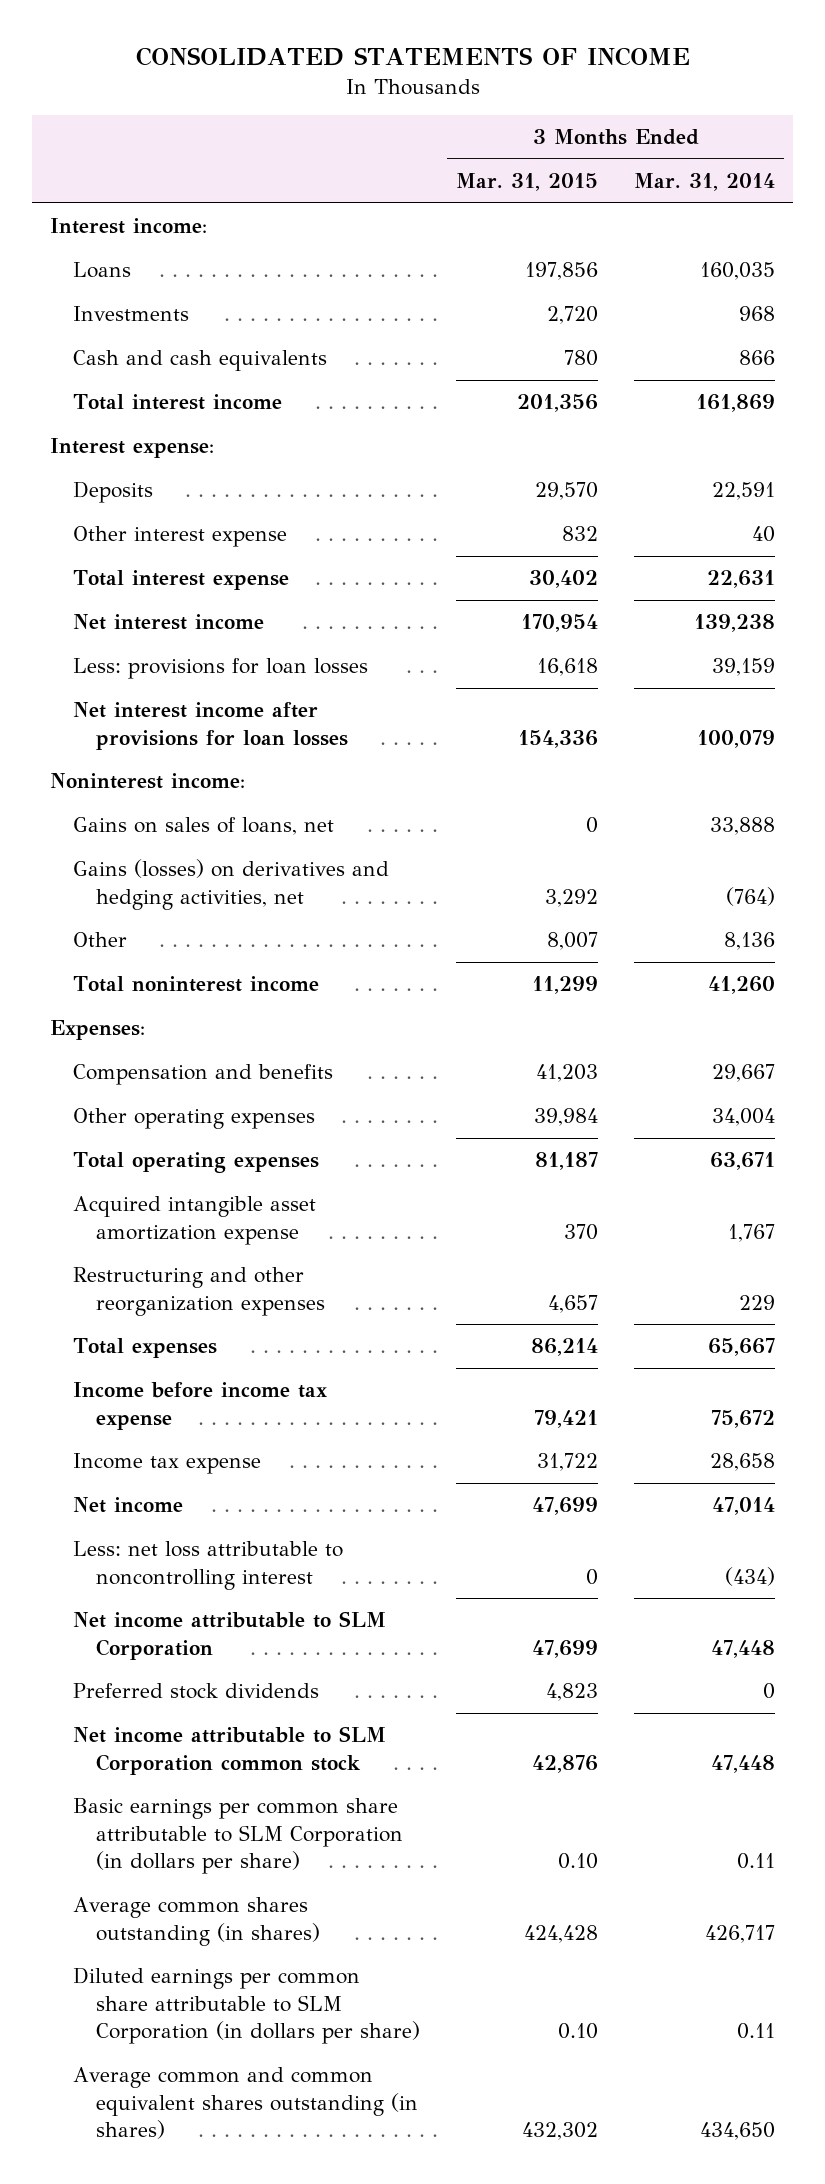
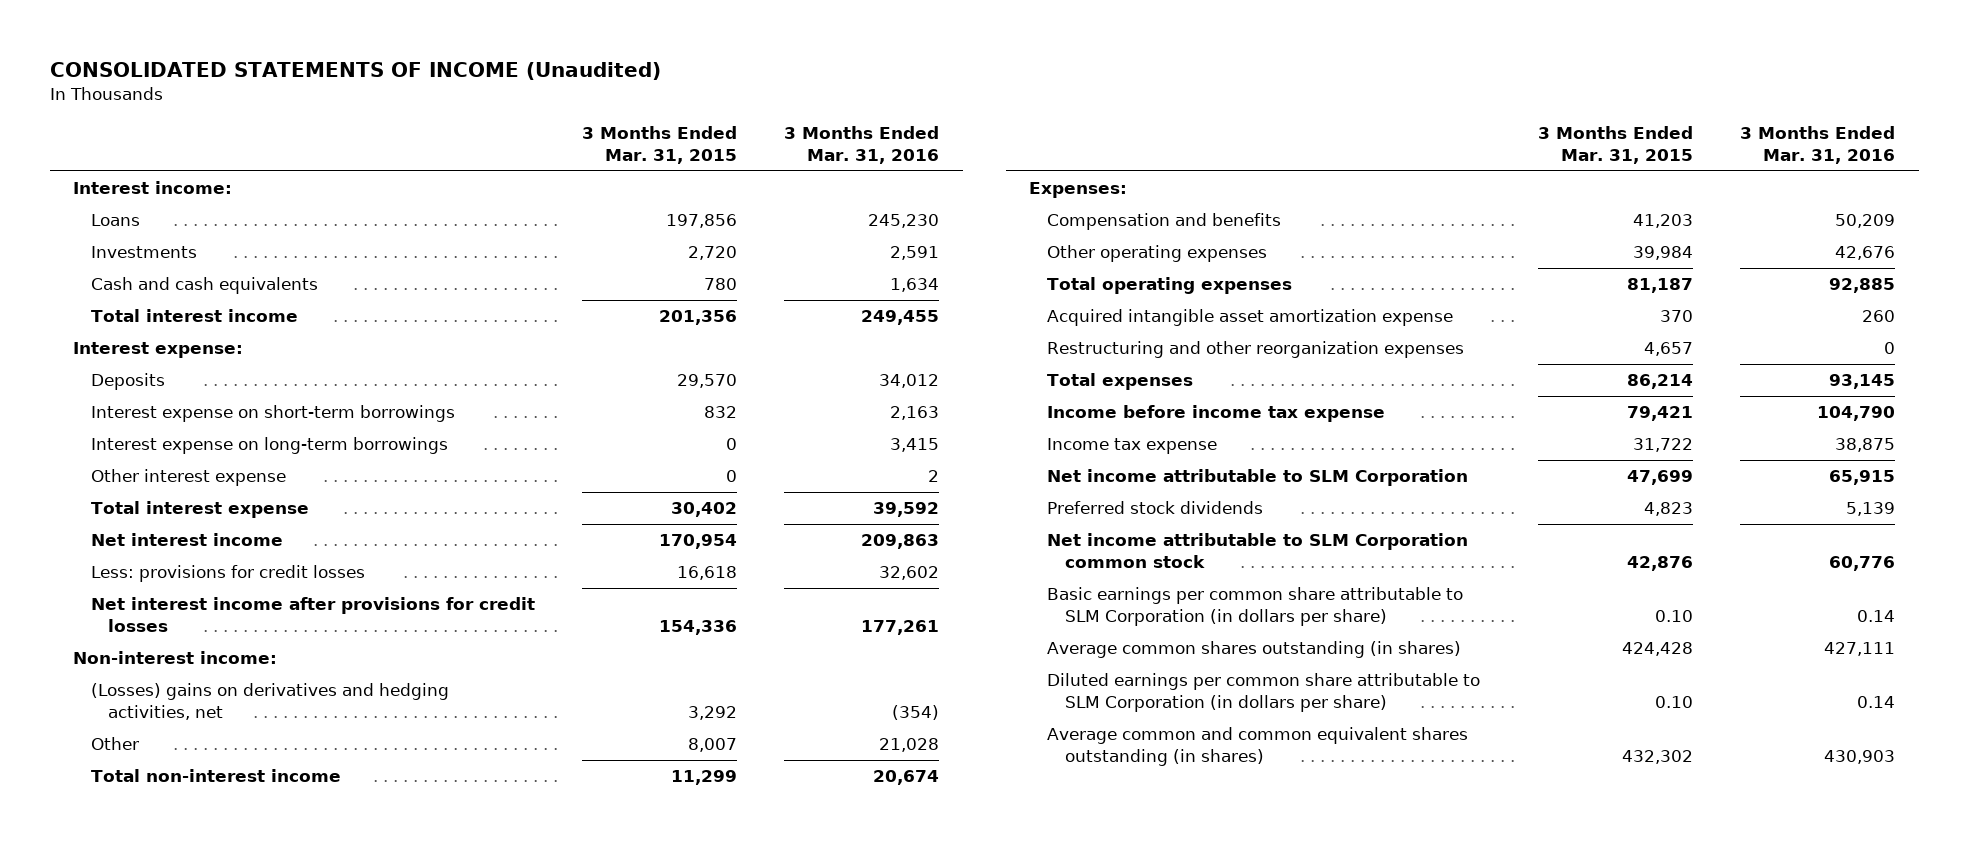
- CONSOLIDATED STATEMENTS OF INCOME
+ CONSOLIDATED STATEMENTS OF INCOME (Unaudited)
- | 3 Months Ended Mar. 31, 2015 | 3 Months Ended Mar. 31, 2014
+ | 3 Months Ended Mar. 31, 2015 | 3 Months Ended Mar. 31, 2016
- Other interest expense | 832 | 40
+ Interest expense on short-term borrowings | 832 | 2,163
+ Interest expense on long-term borrowings | 0 | 3,415
+ Other interest expense | 0 | 2
- Less: provisions for loan losses | 16,618 | 39,159
- Net interest income after provisions for loan losses | 154,336 | 100,079
- Noninterest income:
- Gains on sales of loans, net | 0 | 33,888
- Gains (losses) on derivatives and hedging activities, net | 3,292 | (764)
+ Less: provisions for credit losses | 16,618 | 32,602
+ Net interest income after provisions for credit losses | 154,336 | 177,261
+ Non-interest income:
+ (Losses) gains on derivatives and hedging activities, net | 3,292 | (354)
- Total noninterest income | 11,299 | 41,260
+ Total non-interest income | 11,299 | 20,674
- Net income | 47,699 | 47,014
- Less: net loss attributable to noncontrolling interest | 0 | (434)

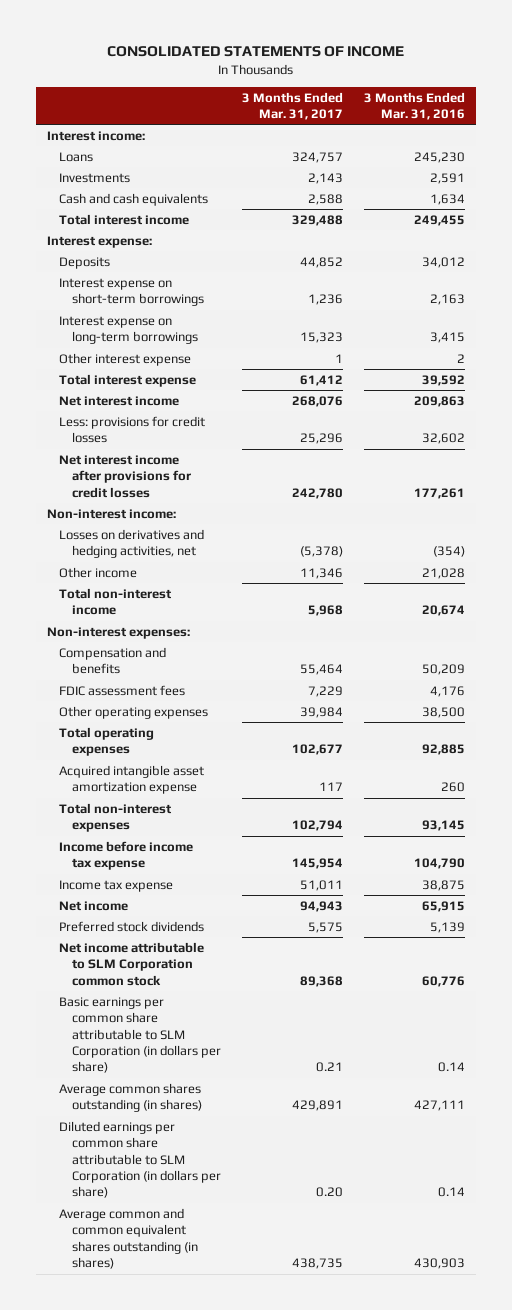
- CONSOLIDATED STATEMENTS OF INCOME (Unaudited)
+ CONSOLIDATED STATEMENTS OF INCOME
- | 3 Months Ended Mar. 31, 2015 | 3 Months Ended Mar. 31, 2016
+ | 3 Months Ended Mar. 31, 2017 | 3 Months Ended Mar. 31, 2016
- (Losses) gains on derivatives and hedging activities, net | 3,292 | (354)
- Other | 8,007 | 21,028
+ Losses on derivatives and hedging activities, net | (5,378) | (354)
+ Other income | 11,346 | 21,028
- Expenses:
+ Non-interest expenses:
- Other operating expenses | 39,984 | 42,676
+ FDIC assessment fees | 7,229 | 4,176
+ Other operating expenses | 39,984 | 38,500
- Restructuring and other reorganization expenses | 4,657 | 0
- Total expenses | 86,214 | 93,145
+ Total non-interest expenses | 102,794 | 93,145
- Net income attributable to SLM Corporation | 47,699 | 65,915
+ Net income | 94,943 | 65,915

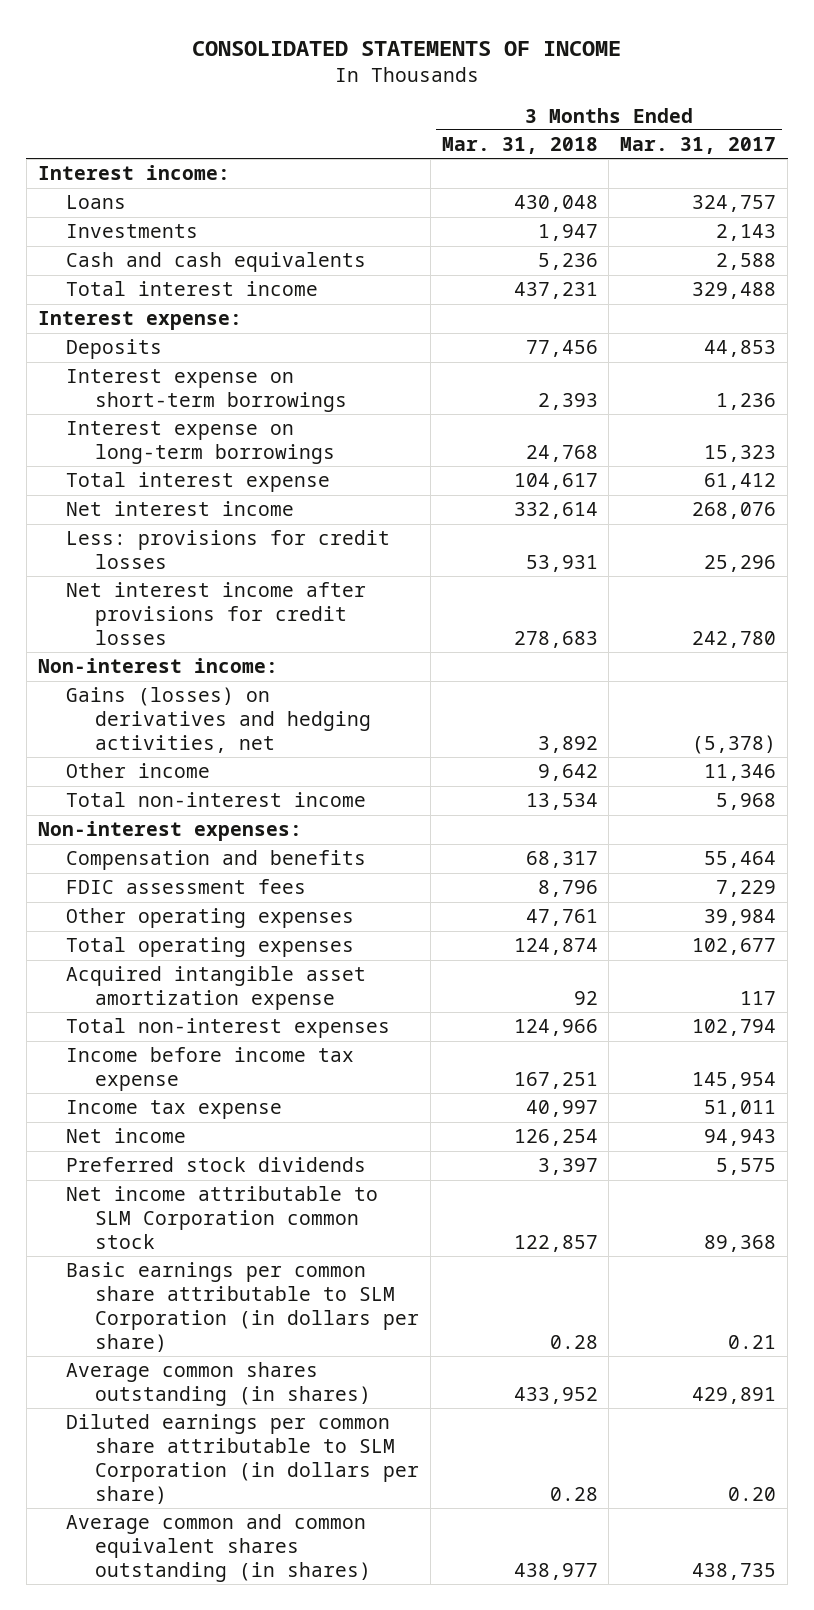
- | 3 Months Ended Mar. 31, 2017 | 3 Months Ended Mar. 31, 2016
+ | 3 Months Ended Mar. 31, 2018 | 3 Months Ended Mar. 31, 2017
- Deposits | 44,852 | 34,012
+ Deposits | 77,456 | 44,853
- Other interest expense | 1 | 2
- Losses on derivatives and hedging activities, net | (5,378) | (354)
+ Gains (losses) on derivatives and hedging activities, net | 3,892 | (5,378)

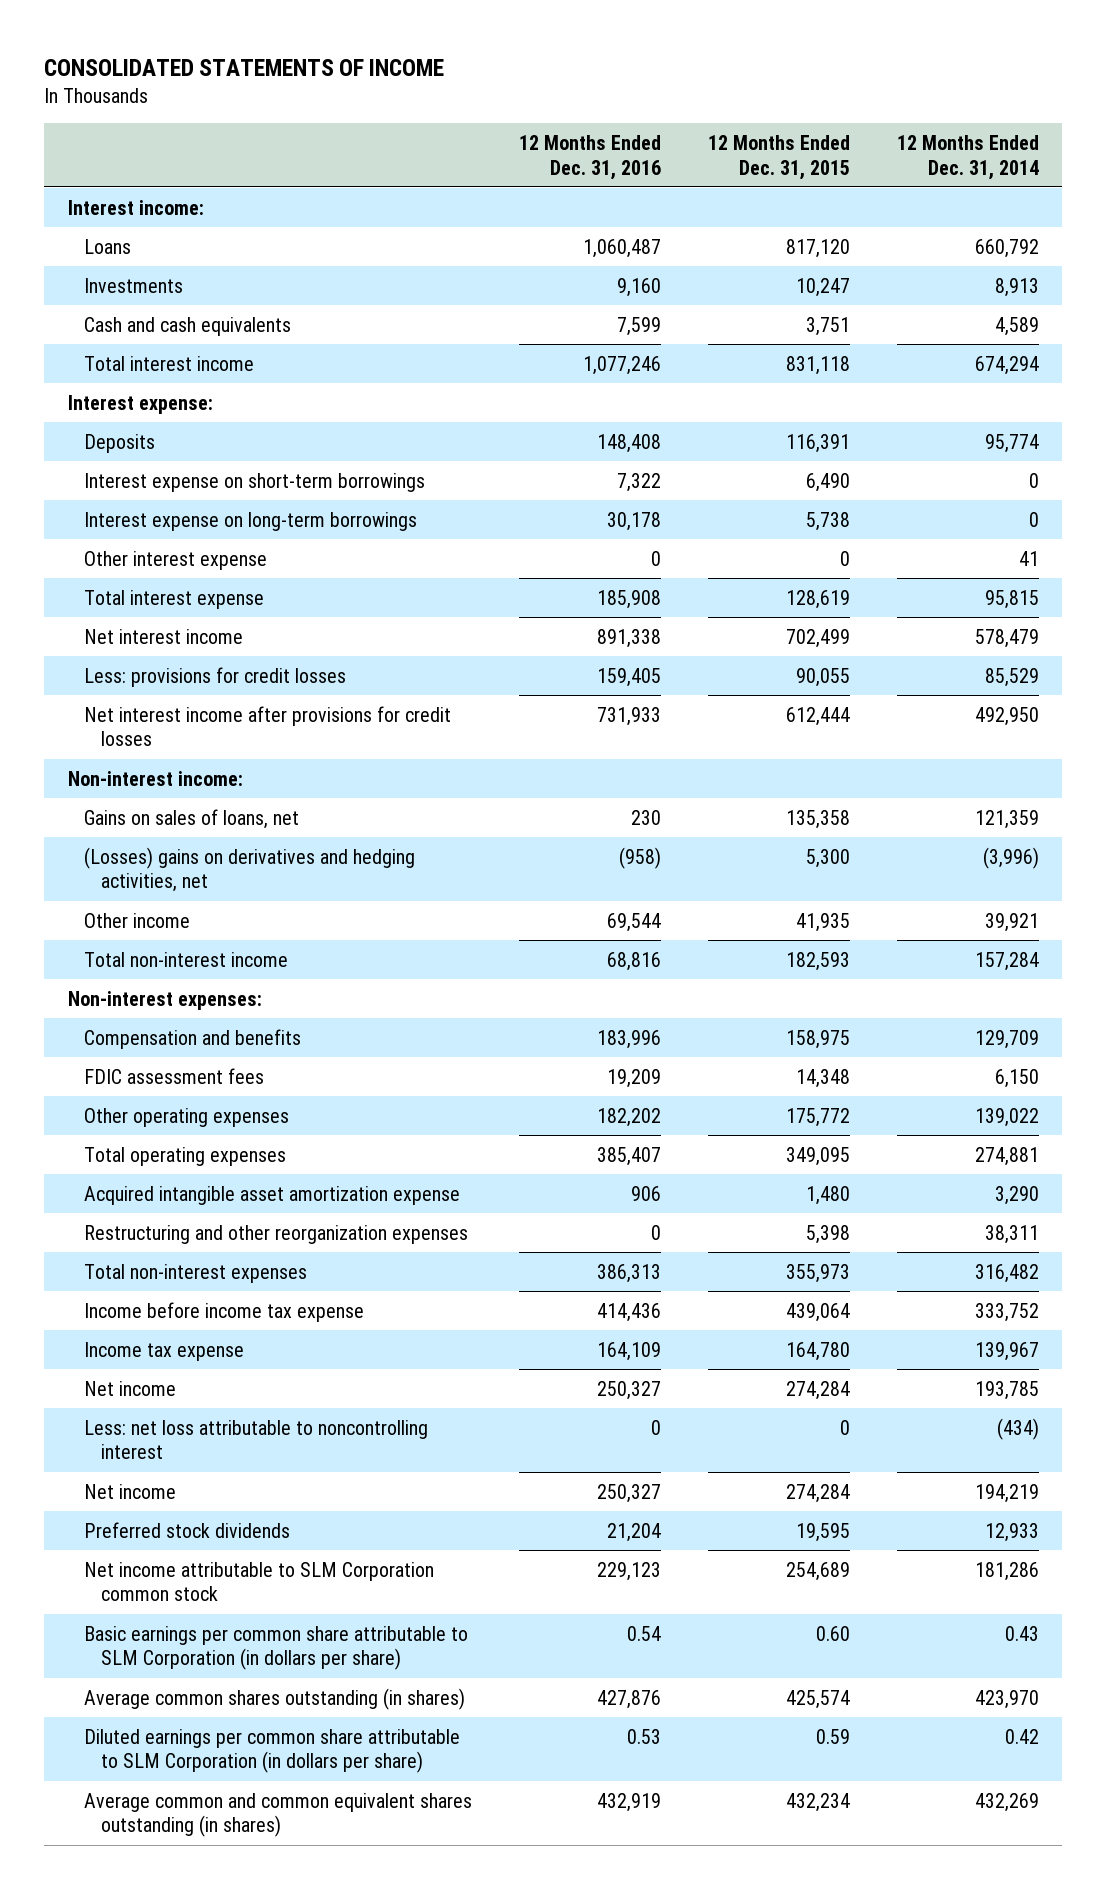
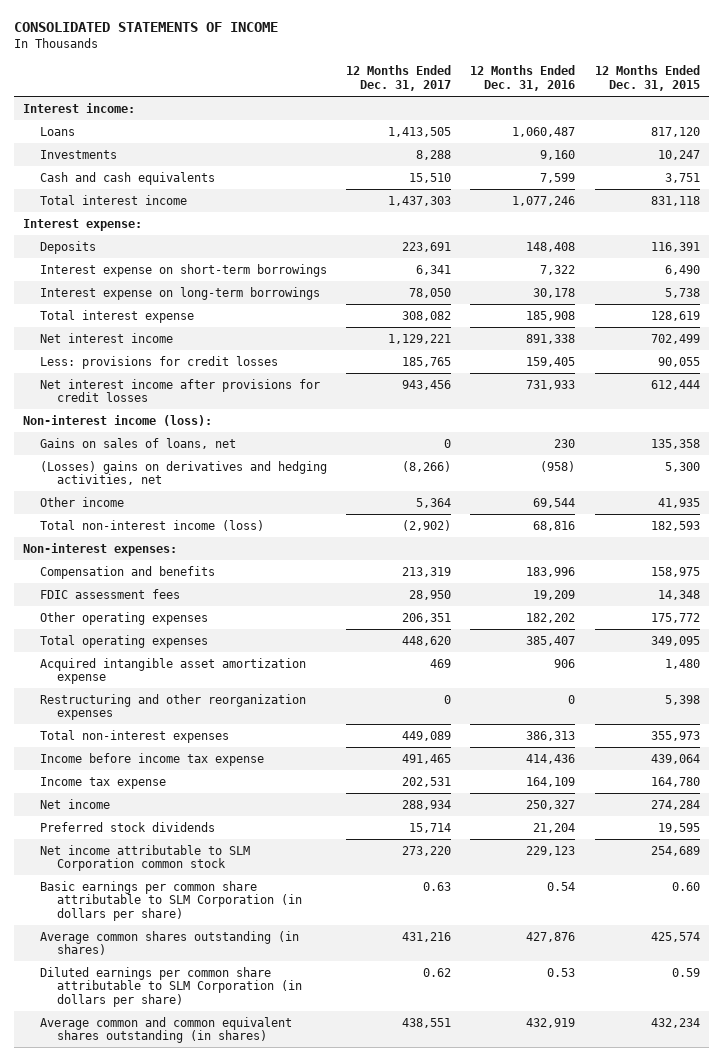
- | 12 Months Ended Dec. 31, 2016 | 12 Months Ended Dec. 31, 2015 | 12 Months Ended Dec. 31, 2014
+ | 12 Months Ended Dec. 31, 2017 | 12 Months Ended Dec. 31, 2016 | 12 Months Ended Dec. 31, 2015
- Other interest expense | 0 | 0 | 41
- Non-interest income:
+ Non-interest income (loss):
- Total non-interest income | 68,816 | 182,593 | 157,284
+ Total non-interest income (loss) | (2,902) | 68,816 | 182,593
- Less: net loss attributable to noncontrolling interest | 0 | 0 | (434)
- Net income | 250,327 | 274,284 | 194,219

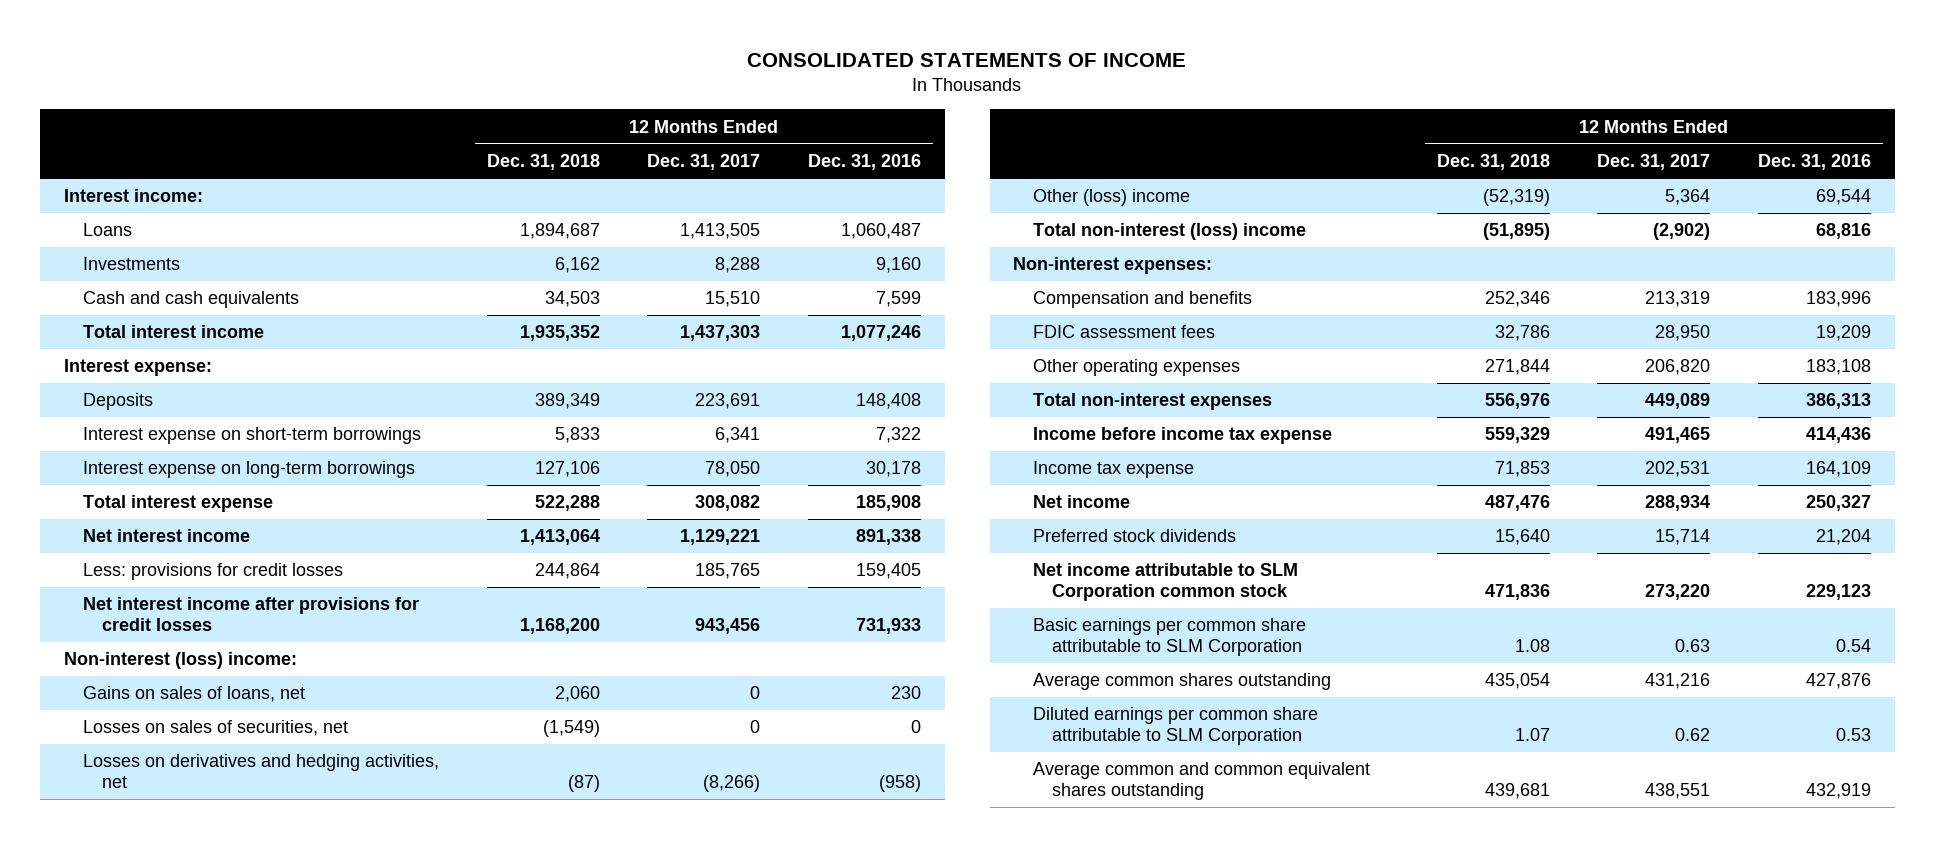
- | 12 Months Ended Dec. 31, 2017 | 12 Months Ended Dec. 31, 2016 | 12 Months Ended Dec. 31, 2015
+ | 12 Months Ended Dec. 31, 2018 | 12 Months Ended Dec. 31, 2017 | 12 Months Ended Dec. 31, 2016
- Non-interest income (loss):
+ Non-interest (loss) income:
- (Losses) gains on derivatives and hedging activities, net | (8,266) | (958) | 5,300
- Other income | 5,364 | 69,544 | 41,935
- Total non-interest income (loss) | (2,902) | 68,816 | 182,593
+ Losses on sales of securities, net | (1,549) | 0 | 0
+ Losses on derivatives and hedging activities, net | (87) | (8,266) | (958)
+ Other (loss) income | (52,319) | 5,364 | 69,544
+ Total non-interest (loss) income | (51,895) | (2,902) | 68,816
- Other operating expenses | 206,351 | 182,202 | 175,772
- Total operating expenses | 448,620 | 385,407 | 349,095
- Acquired intangible asset amortization expense | 469 | 906 | 1,480
- Restructuring and other reorganization expenses | 0 | 0 | 5,398
+ Other operating expenses | 271,844 | 206,820 | 183,108
- Basic earnings per common share attributable to SLM Corporation (in dollars per share) | 0.63 | 0.54 | 0.60
- Average common shares outstanding (in shares) | 431,216 | 427,876 | 425,574
- Diluted earnings per common share attributable to SLM Corporation (in dollars per share) | 0.62 | 0.53 | 0.59
- Average common and common equivalent shares outstanding (in shares) | 438,551 | 432,919 | 432,234
+ Basic earnings per common share attributable to SLM Corporation | 1.08 | 0.63 | 0.54
+ Average common shares outstanding | 435,054 | 431,216 | 427,876
+ Diluted earnings per common share attributable to SLM Corporation | 1.07 | 0.62 | 0.53
+ Average common and common equivalent shares outstanding | 439,681 | 438,551 | 432,919

